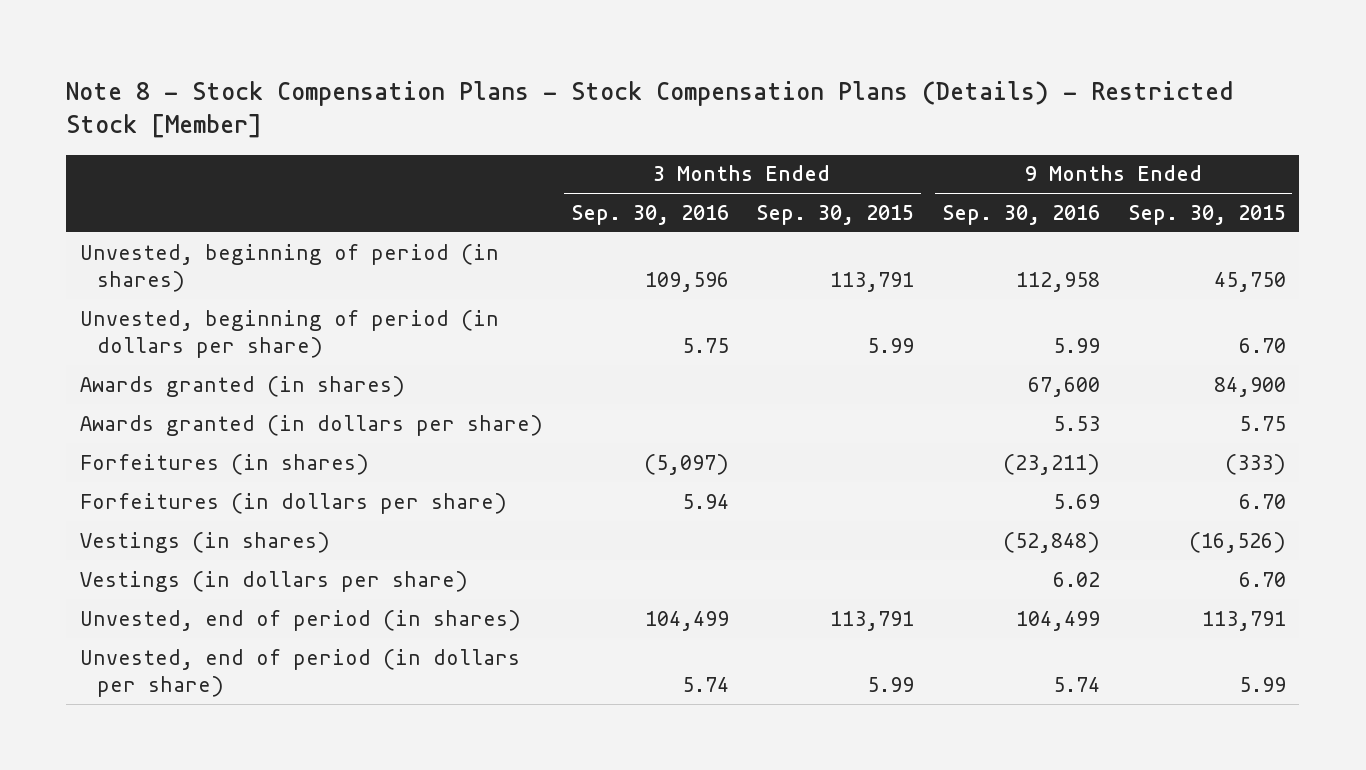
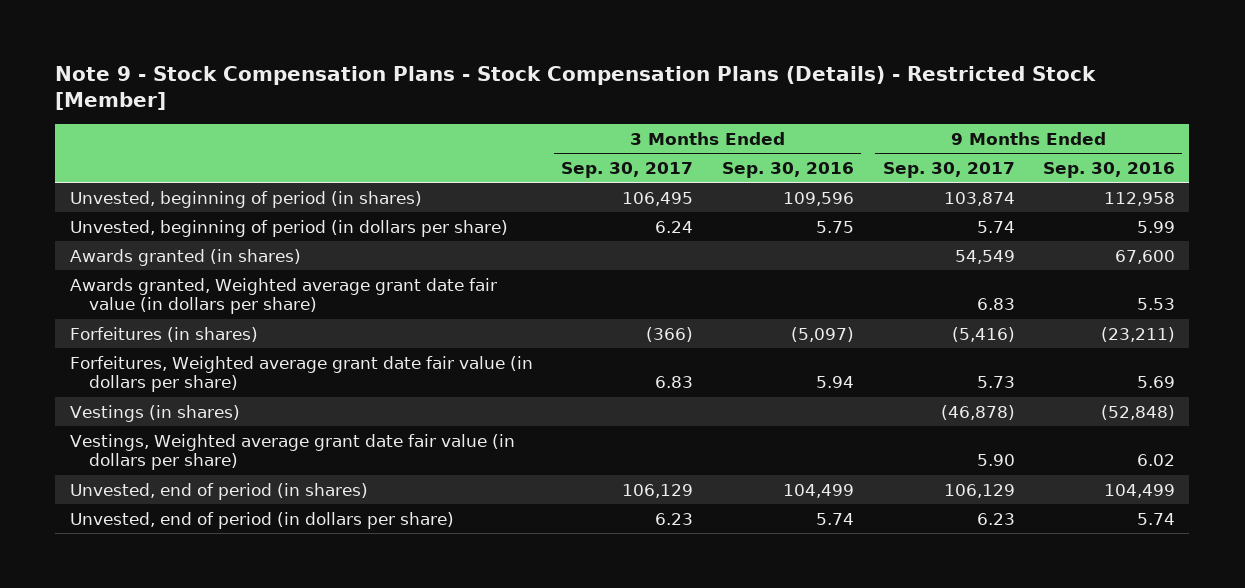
- Note 8 - Stock Compensation Plans - Stock Compensation Plans (Details) - Restricted Stock [Member]
+ Note 9 - Stock Compensation Plans - Stock Compensation Plans (Details) - Restricted Stock [Member]
- | 3 Months Ended Sep. 30, 2016 | 3 Months Ended Sep. 30, 2015 | 9 Months Ended Sep. 30, 2016 | 9 Months Ended Sep. 30, 2015
+ | 3 Months Ended Sep. 30, 2017 | 3 Months Ended Sep. 30, 2016 | 9 Months Ended Sep. 30, 2017 | 9 Months Ended Sep. 30, 2016
- Awards granted (in dollars per share) | | | 5.53 | 5.75
+ Awards granted, Weighted average grant date fair value (in dollars per share) | | | 6.83 | 5.53
- Forfeitures (in dollars per share) | 5.94 | | 5.69 | 6.70
+ Forfeitures, Weighted average grant date fair value (in dollars per share) | 6.83 | 5.94 | 5.73 | 5.69
- Vestings (in dollars per share) | | | 6.02 | 6.70
+ Vestings, Weighted average grant date fair value (in dollars per share) | | | 5.90 | 6.02

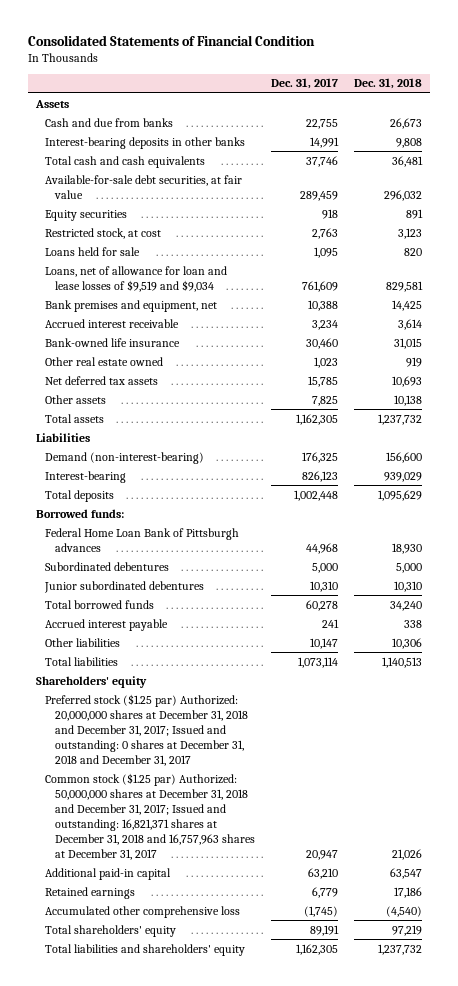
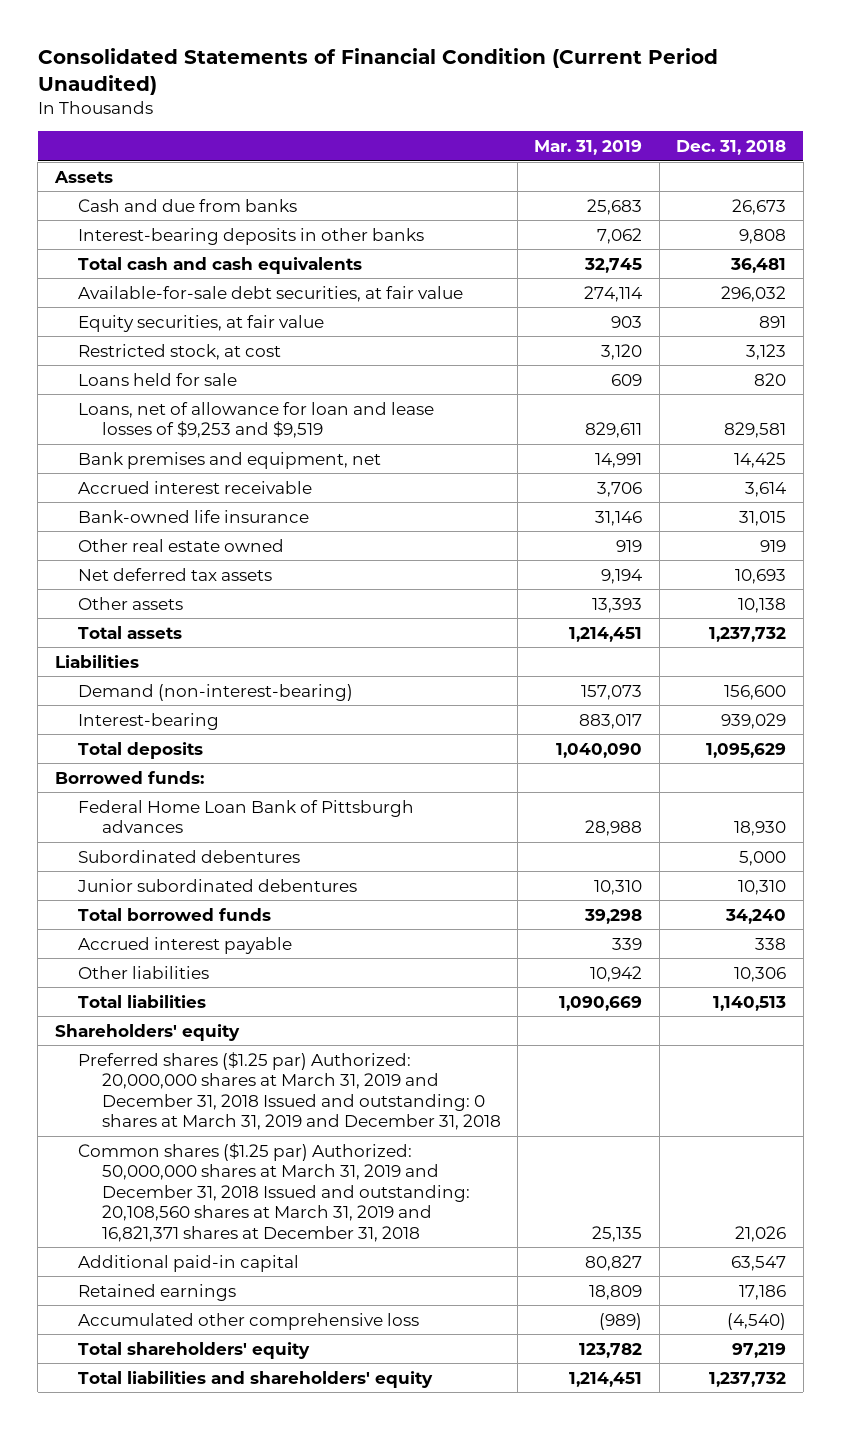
- Consolidated Statements of Financial Condition
+ Consolidated Statements of Financial Condition (Current Period Unaudited)
- | Dec. 31, 2017 | Dec. 31, 2018
+ | Mar. 31, 2019 | Dec. 31, 2018
- Equity securities | 918 | 891
+ Equity securities, at fair value | 903 | 891
- Loans, net of allowance for loan and lease losses of $9,519 and $9,034 | 761,609 | 829,581
+ Loans, net of allowance for loan and lease losses of $9,253 and $9,519 | 829,611 | 829,581
- Preferred stock ($1.25 par) Authorized: 20,000,000 shares at December 31, 2018 and December 31, 2017; Issued and outstanding: 0 shares at December 31, 2018 and December 31, 2017
- Common stock ($1.25 par) Authorized: 50,000,000 shares at December 31, 2018 and December 31, 2017; Issued and outstanding: 16,821,371 shares at December 31, 2018 and 16,757,963 shares at December 31, 2017 | 20,947 | 21,026
+ Preferred shares ($1.25 par) Authorized: 20,000,000 shares at March 31, 2019 and December 31, 2018 Issued and outstanding: 0 shares at March 31, 2019 and December 31, 2018
+ Common shares ($1.25 par) Authorized: 50,000,000 shares at March 31, 2019 and December 31, 2018 Issued and outstanding: 20,108,560 shares at March 31, 2019 and 16,821,371 shares at December 31, 2018 | 25,135 | 21,026

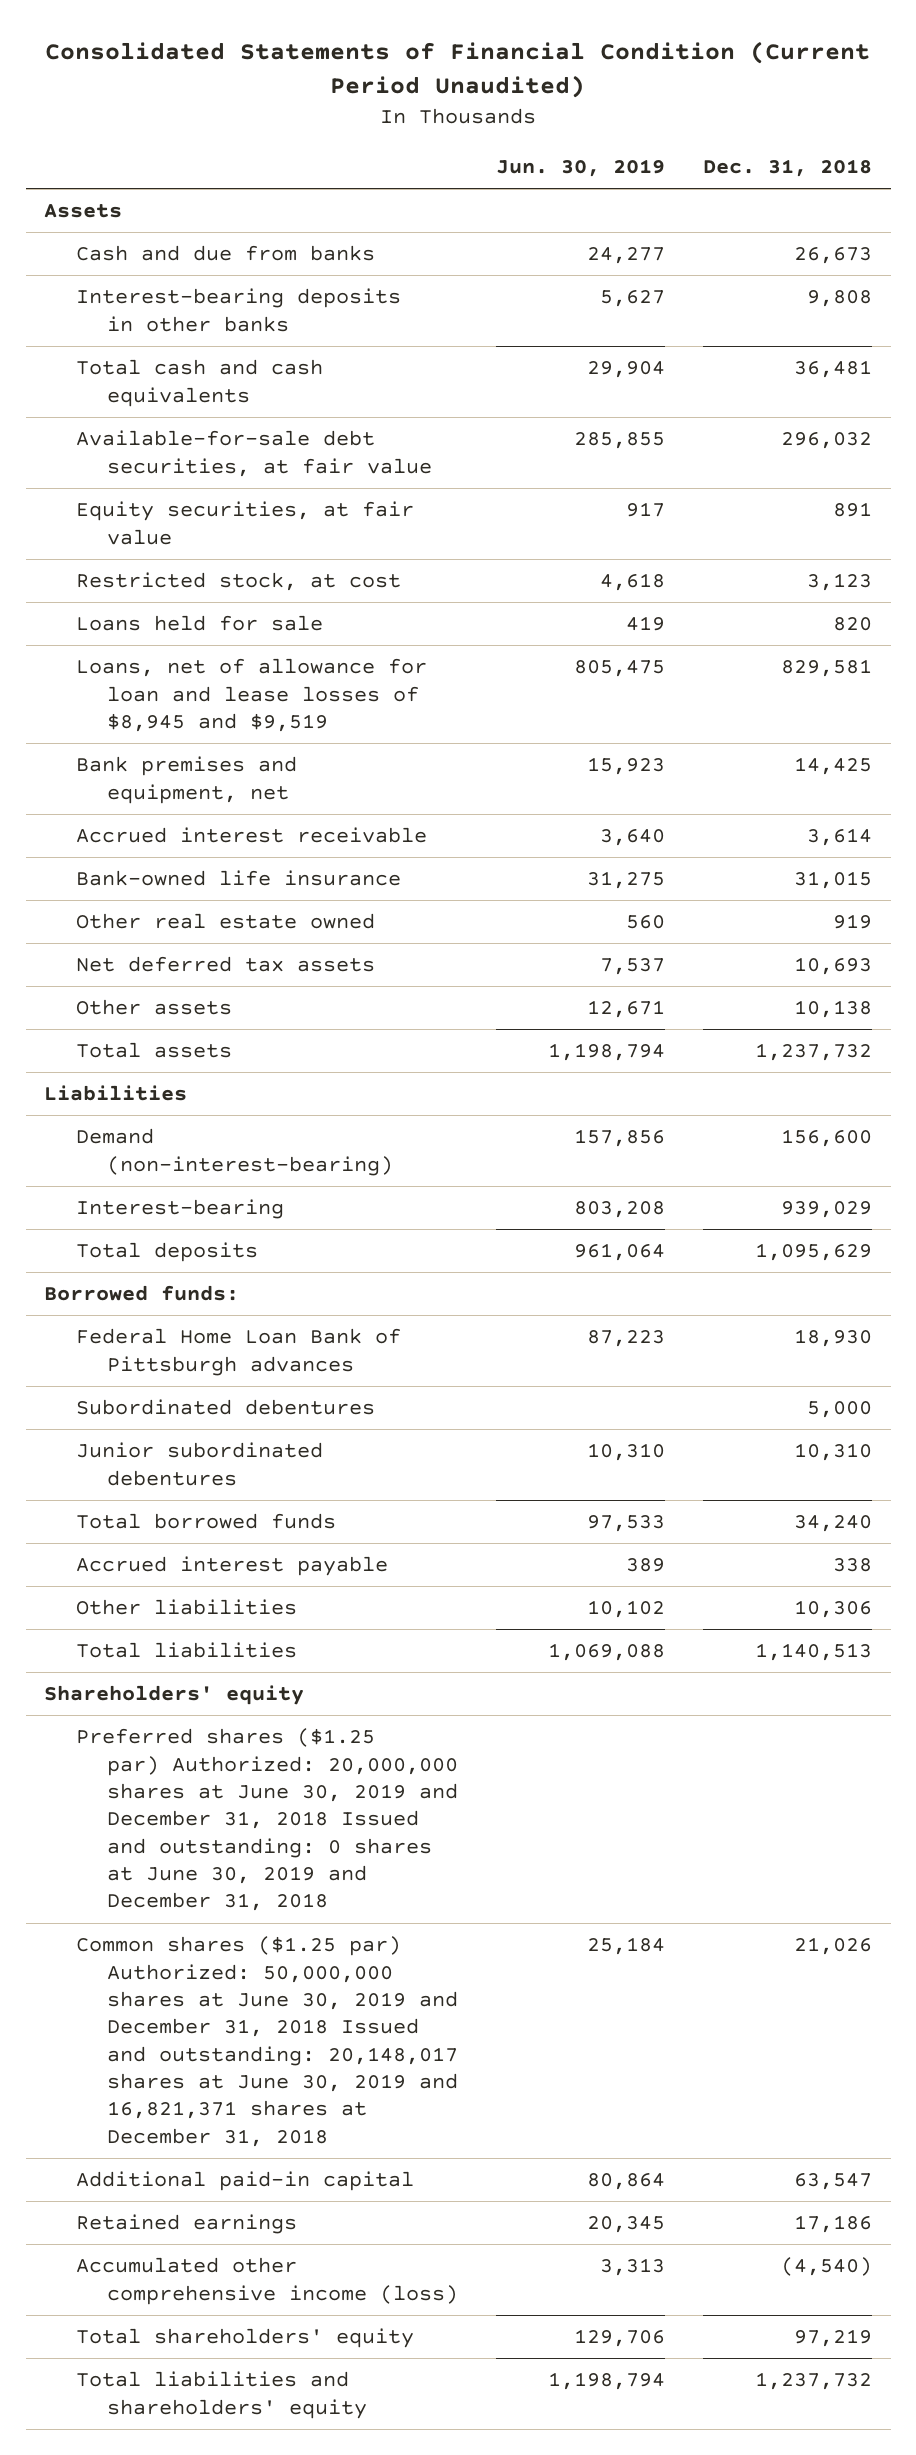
- | Mar. 31, 2019 | Dec. 31, 2018
+ | Jun. 30, 2019 | Dec. 31, 2018
- Loans, net of allowance for loan and lease losses of $9,253 and $9,519 | 829,611 | 829,581
+ Loans, net of allowance for loan and lease losses of $8,945 and $9,519 | 805,475 | 829,581
- Preferred shares ($1.25 par) Authorized: 20,000,000 shares at March 31, 2019 and December 31, 2018 Issued and outstanding: 0 shares at March 31, 2019 and December 31, 2018
- Common shares ($1.25 par) Authorized: 50,000,000 shares at March 31, 2019 and December 31, 2018 Issued and outstanding: 20,108,560 shares at March 31, 2019 and 16,821,371 shares at December 31, 2018 | 25,135 | 21,026
+ Preferred shares ($1.25 par) Authorized: 20,000,000 shares at June 30, 2019 and December 31, 2018 Issued and outstanding: 0 shares at June 30, 2019 and December 31, 2018
+ Common shares ($1.25 par) Authorized: 50,000,000 shares at June 30, 2019 and December 31, 2018 Issued and outstanding: 20,148,017 shares at June 30, 2019 and 16,821,371 shares at December 31, 2018 | 25,184 | 21,026
- Accumulated other comprehensive loss | (989) | (4,540)
+ Accumulated other comprehensive income (loss) | 3,313 | (4,540)

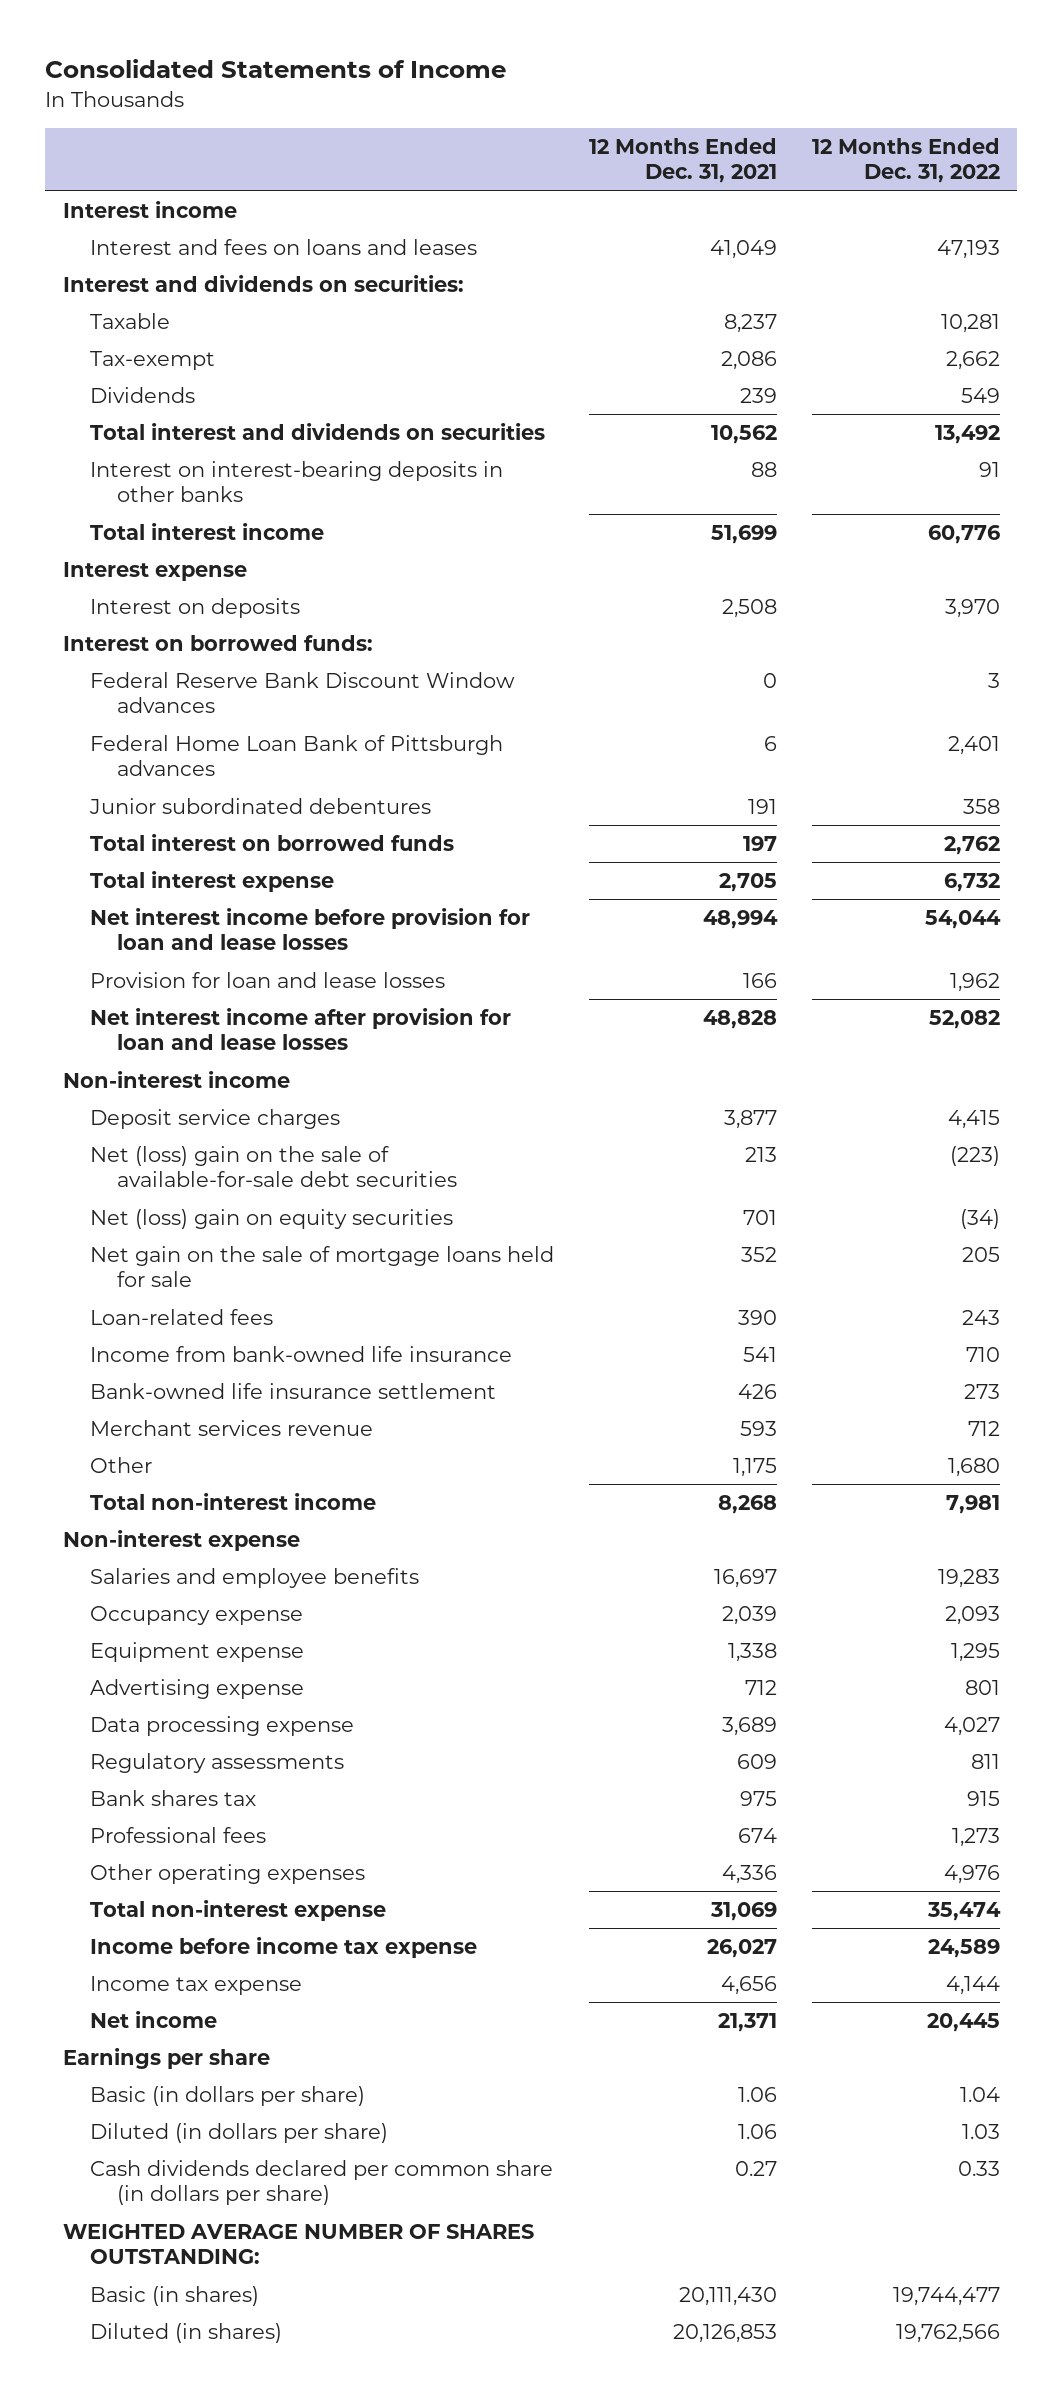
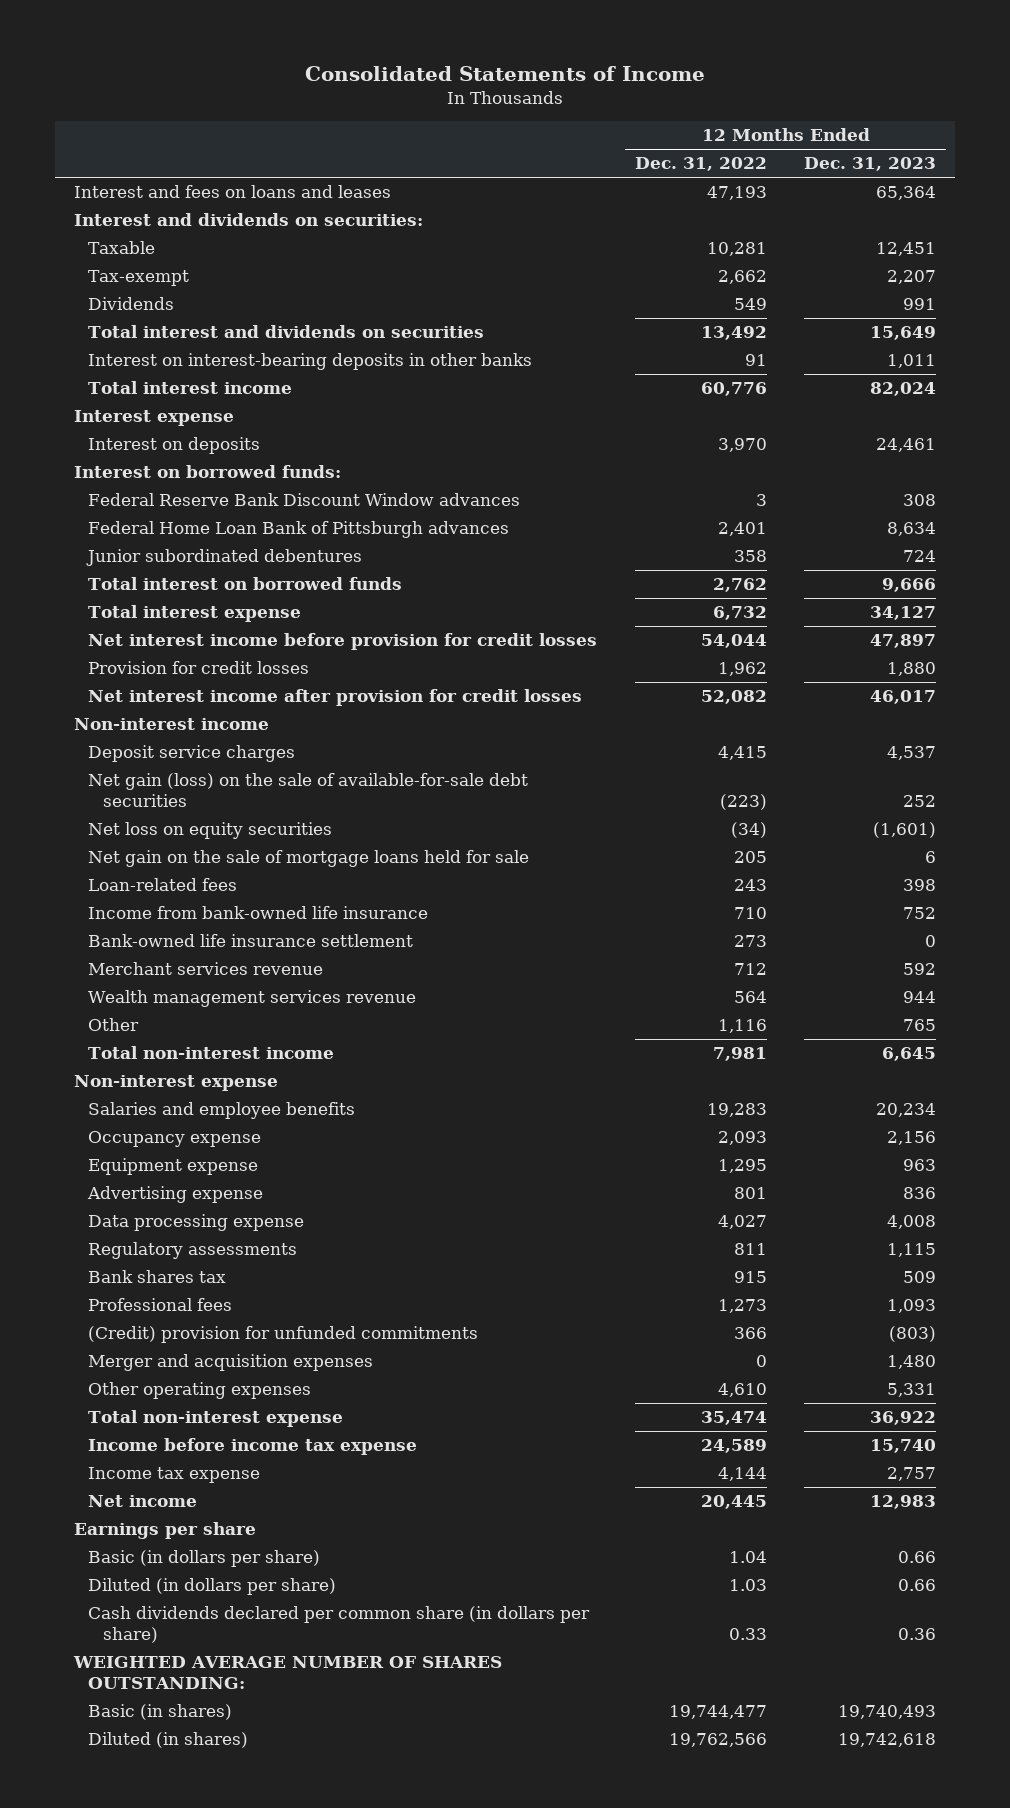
- | 12 Months Ended Dec. 31, 2021 | 12 Months Ended Dec. 31, 2022
+ | 12 Months Ended Dec. 31, 2022 | 12 Months Ended Dec. 31, 2023
- Interest income
- Net interest income before provision for loan and lease losses | 48,994 | 54,044
- Provision for loan and lease losses | 166 | 1,962
- Net interest income after provision for loan and lease losses | 48,828 | 52,082
+ Net interest income before provision for credit losses | 54,044 | 47,897
+ Provision for credit losses | 1,962 | 1,880
+ Net interest income after provision for credit losses | 52,082 | 46,017
- Net (loss) gain on the sale of available-for-sale debt securities | 213 | (223)
- Net (loss) gain on equity securities | 701 | (34)
+ Net gain (loss) on the sale of available-for-sale debt securities | (223) | 252
+ Net loss on equity securities | (34) | (1,601)
- Other | 1,175 | 1,680
+ Wealth management services revenue | 564 | 944
+ Other | 1,116 | 765
- Other operating expenses | 4,336 | 4,976
+ (Credit) provision for unfunded commitments | 366 | (803)
+ Merger and acquisition expenses | 0 | 1,480
+ Other operating expenses | 4,610 | 5,331

